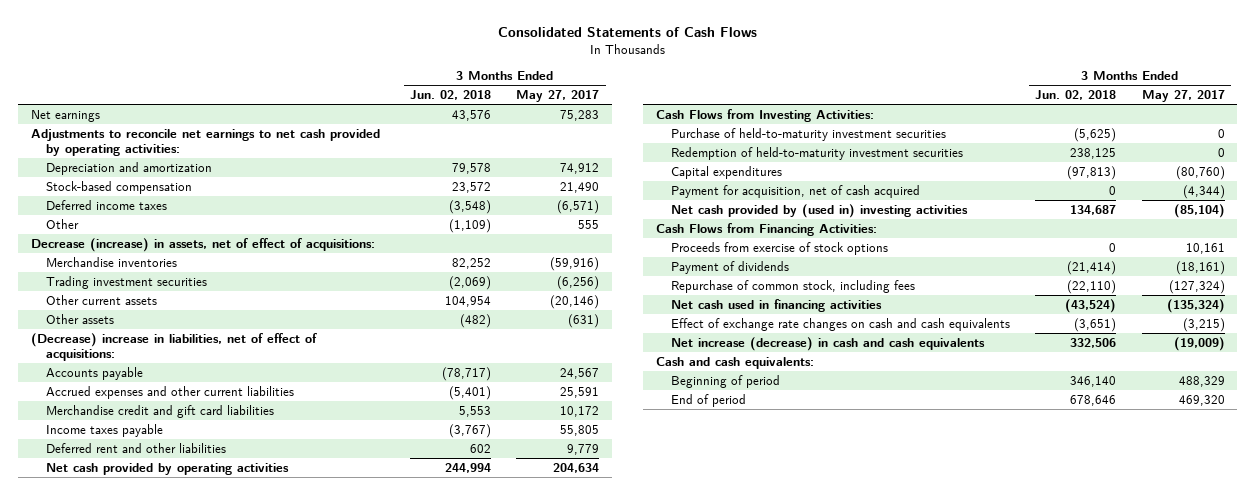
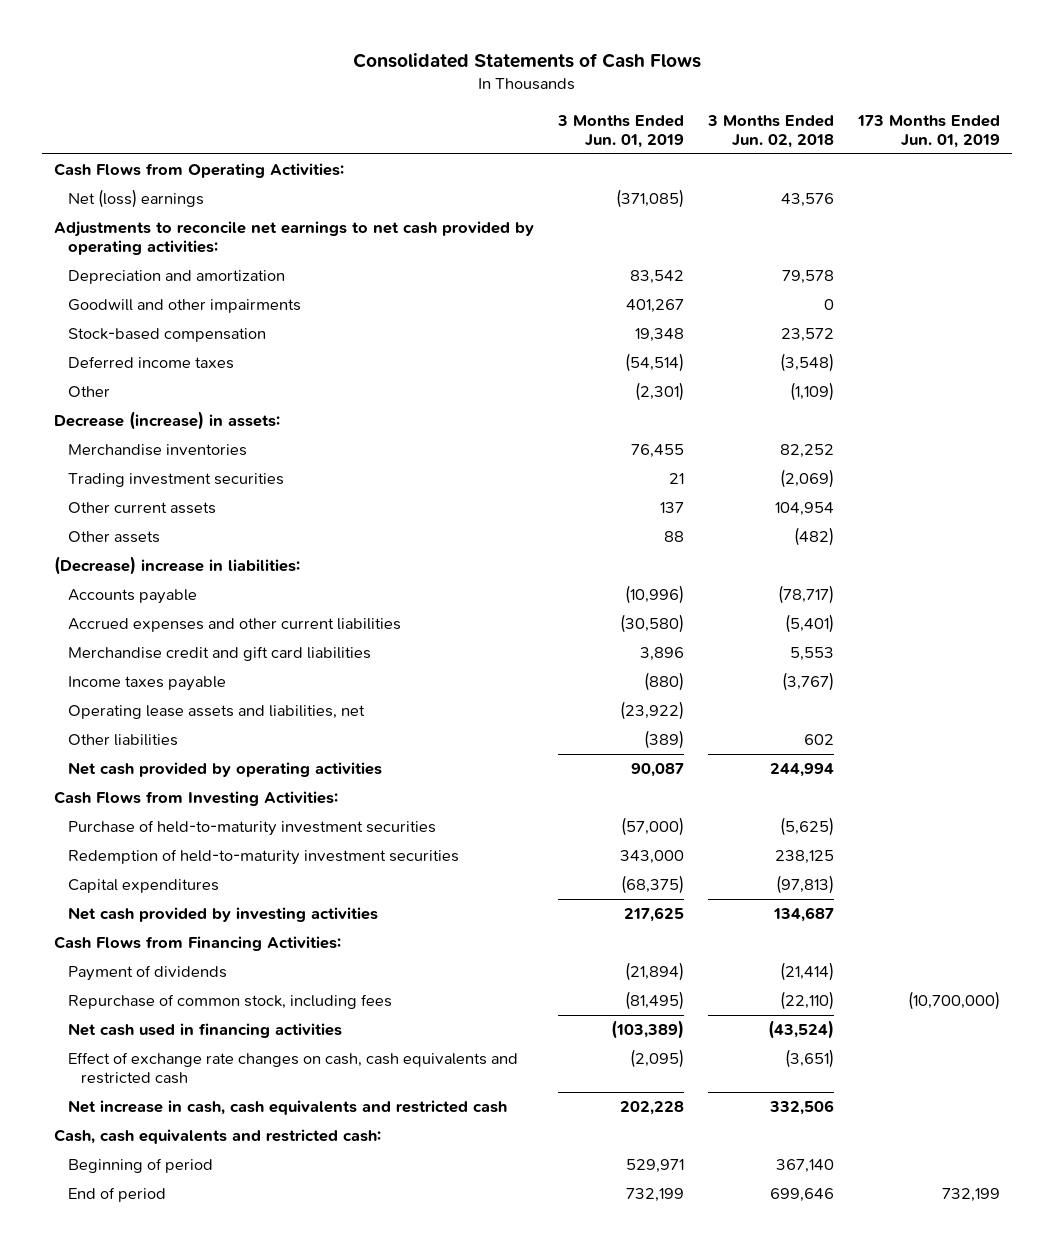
- | 3 Months Ended Jun. 02, 2018 | 3 Months Ended May 27, 2017
+ | 3 Months Ended Jun. 01, 2019 | 3 Months Ended Jun. 02, 2018 | 173 Months Ended Jun. 01, 2019
- Net earnings | 43,576 | 75,283
+ Cash Flows from Operating Activities:
+ Net (loss) earnings | (371,085) | 43,576 |
+ Goodwill and other impairments | 401,267 | 0 |
- Decrease (increase) in assets, net of effect of acquisitions:
+ Decrease (increase) in assets:
- (Decrease) increase in liabilities, net of effect of acquisitions:
+ (Decrease) increase in liabilities:
- Deferred rent and other liabilities | 602 | 9,779
+ Operating lease assets and liabilities, net | (23,922) | |
+ Other liabilities | (389) | 602 |
- Payment for acquisition, net of cash acquired | 0 | (4,344)
- Net cash provided by (used in) investing activities | 134,687 | (85,104)
+ Net cash provided by investing activities | 217,625 | 134,687 |
- Proceeds from exercise of stock options | 0 | 10,161
- Effect of exchange rate changes on cash and cash equivalents | (3,651) | (3,215)
- Net increase (decrease) in cash and cash equivalents | 332,506 | (19,009)
- Cash and cash equivalents:
- Beginning of period | 346,140 | 488,329
- End of period | 678,646 | 469,320
+ Effect of exchange rate changes on cash, cash equivalents and restricted cash | (2,095) | (3,651) |
+ Net increase in cash, cash equivalents and restricted cash | 202,228 | 332,506 |
+ Cash, cash equivalents and restricted cash:
+ Beginning of period | 529,971 | 367,140 |
+ End of period | 732,199 | 699,646 | 732,199

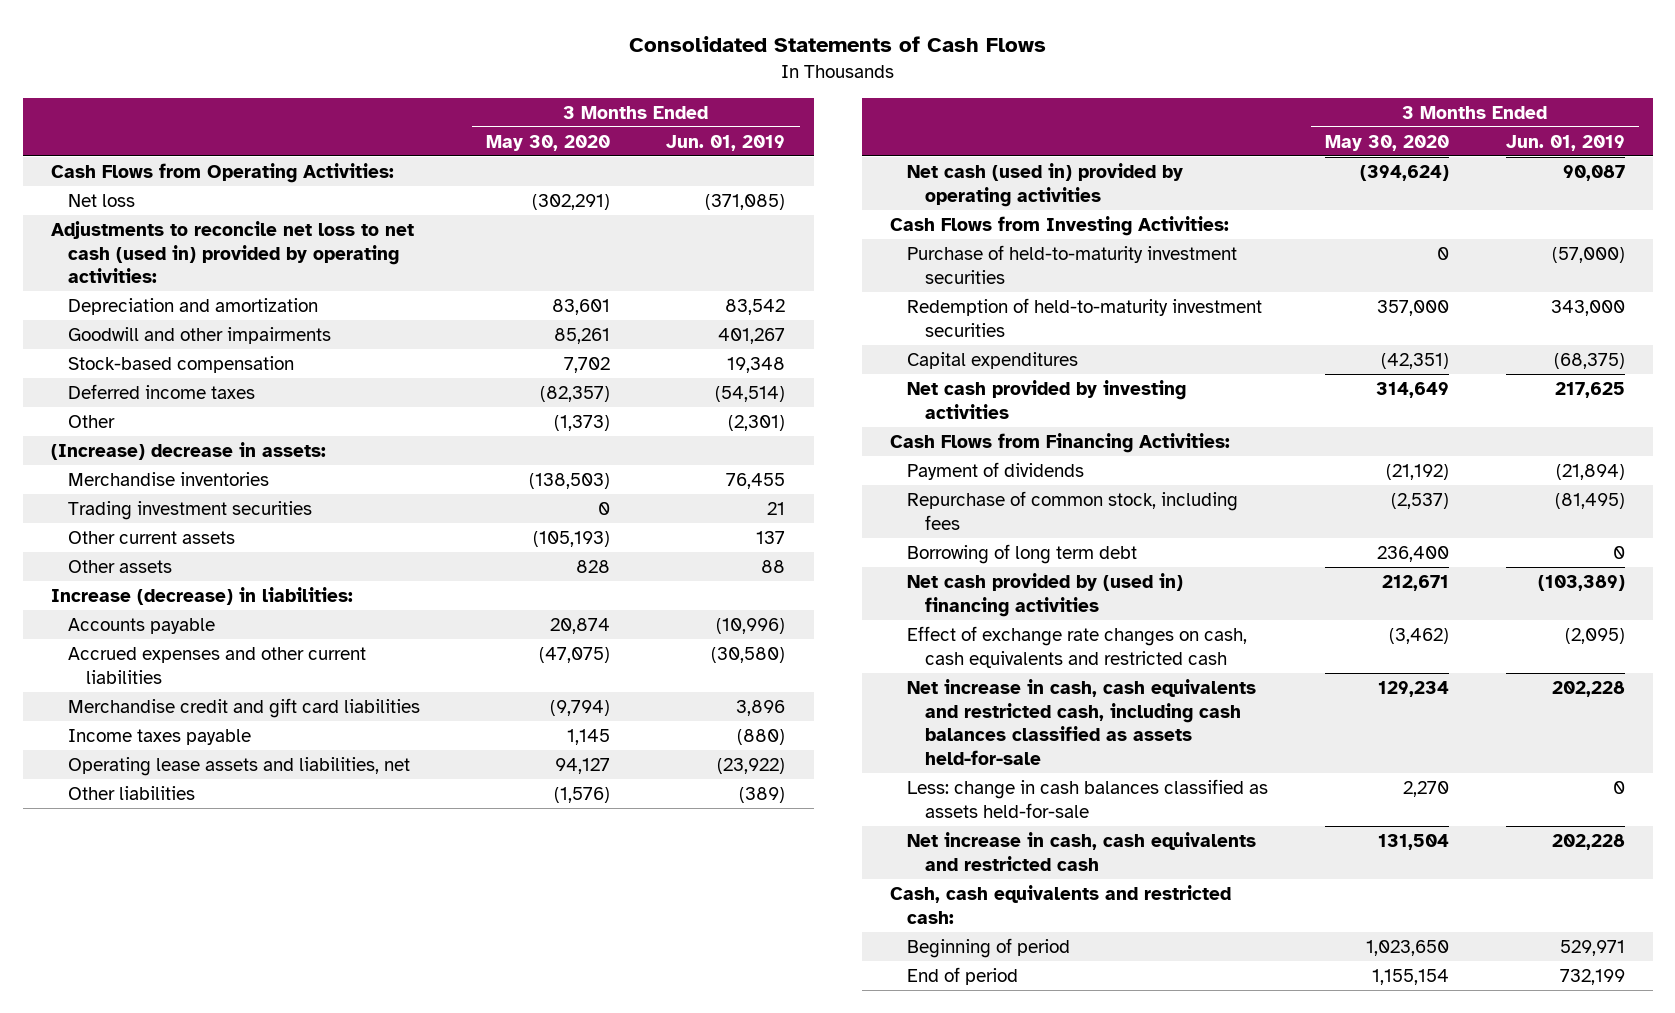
- | 3 Months Ended Jun. 01, 2019 | 3 Months Ended Jun. 02, 2018 | 173 Months Ended Jun. 01, 2019
+ | 3 Months Ended May 30, 2020 | 3 Months Ended Jun. 01, 2019
- Net (loss) earnings | (371,085) | 43,576 |
- Adjustments to reconcile net earnings to net cash provided by operating activities:
+ Net loss | (302,291) | (371,085)
+ Adjustments to reconcile net loss to net cash (used in) provided by operating activities:
- Decrease (increase) in assets:
+ (Increase) decrease in assets:
- (Decrease) increase in liabilities:
+ Increase (decrease) in liabilities:
- Net cash provided by operating activities | 90,087 | 244,994 |
+ Net cash (used in) provided by operating activities | (394,624) | 90,087
- Net cash used in financing activities | (103,389) | (43,524) |
+ Borrowing of long term debt | 236,400 | 0
+ Net cash provided by (used in) financing activities | 212,671 | (103,389)
+ Net increase in cash, cash equivalents and restricted cash, including cash balances classified as assets held-for-sale | 129,234 | 202,228
+ Less: change in cash balances classified as assets held-for-sale | 2,270 | 0

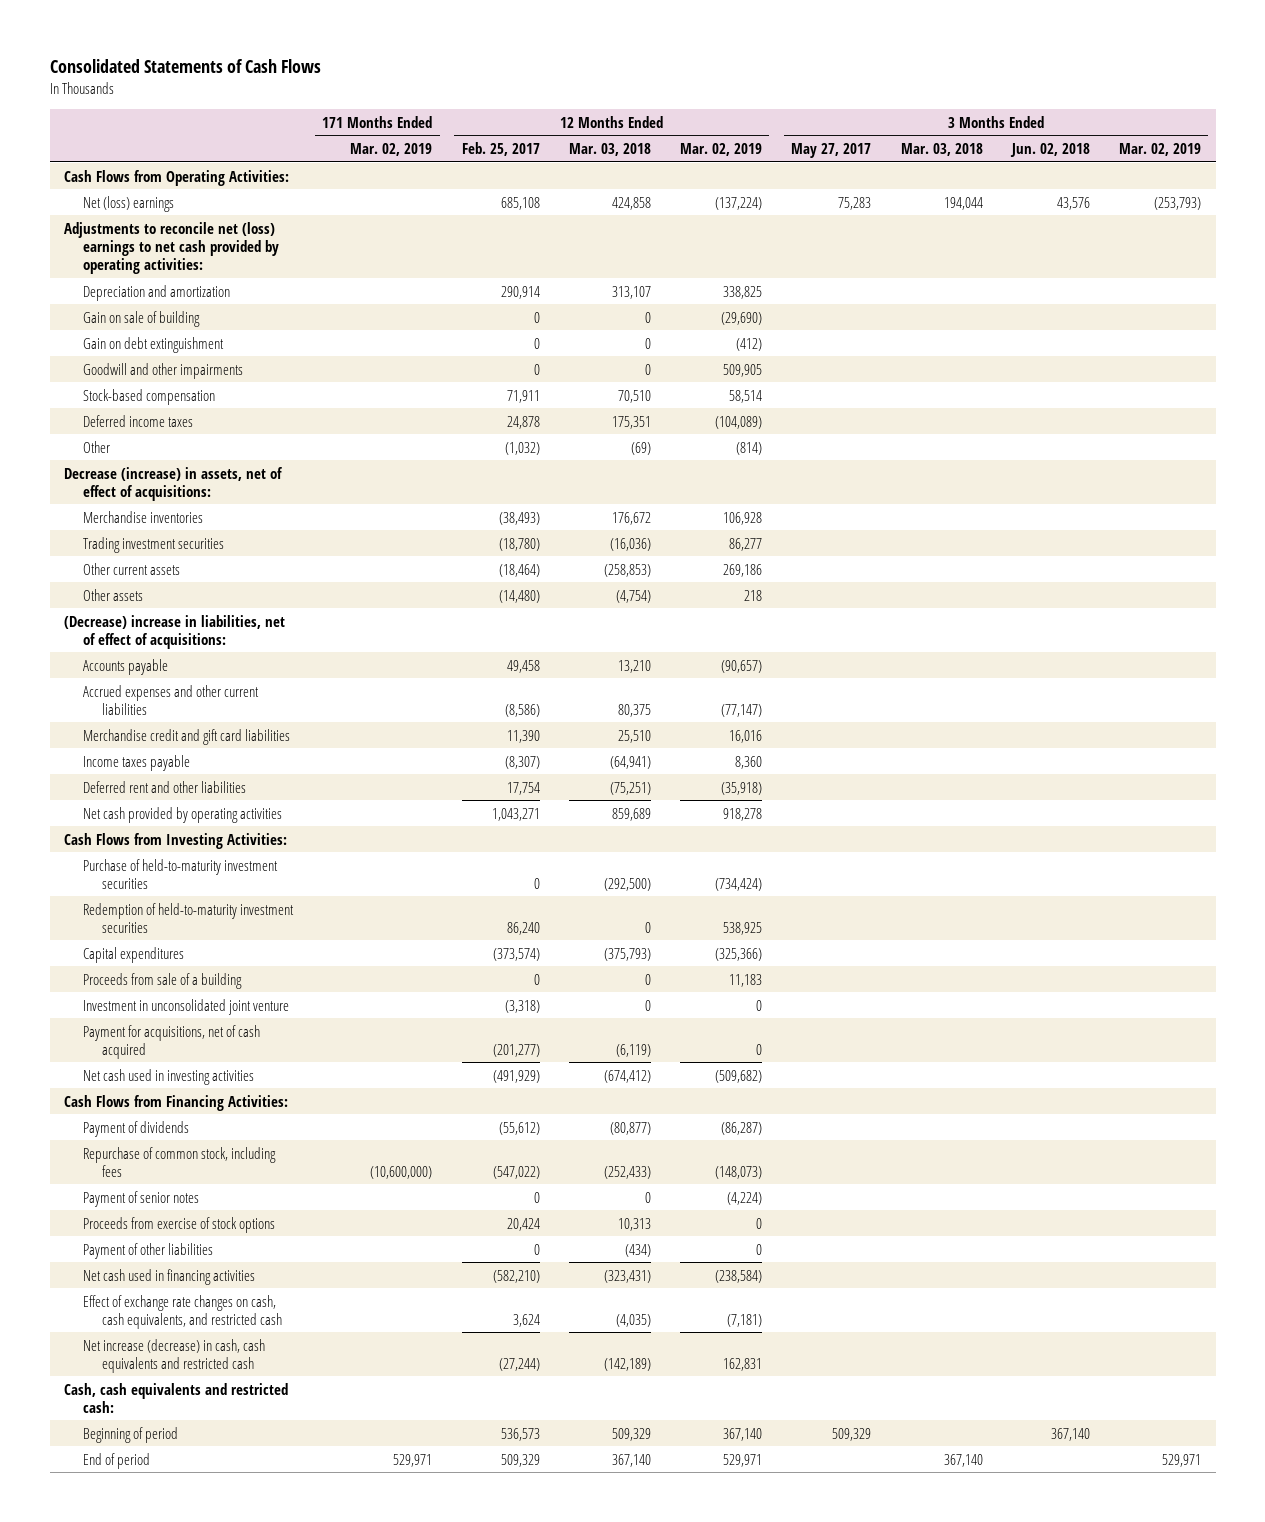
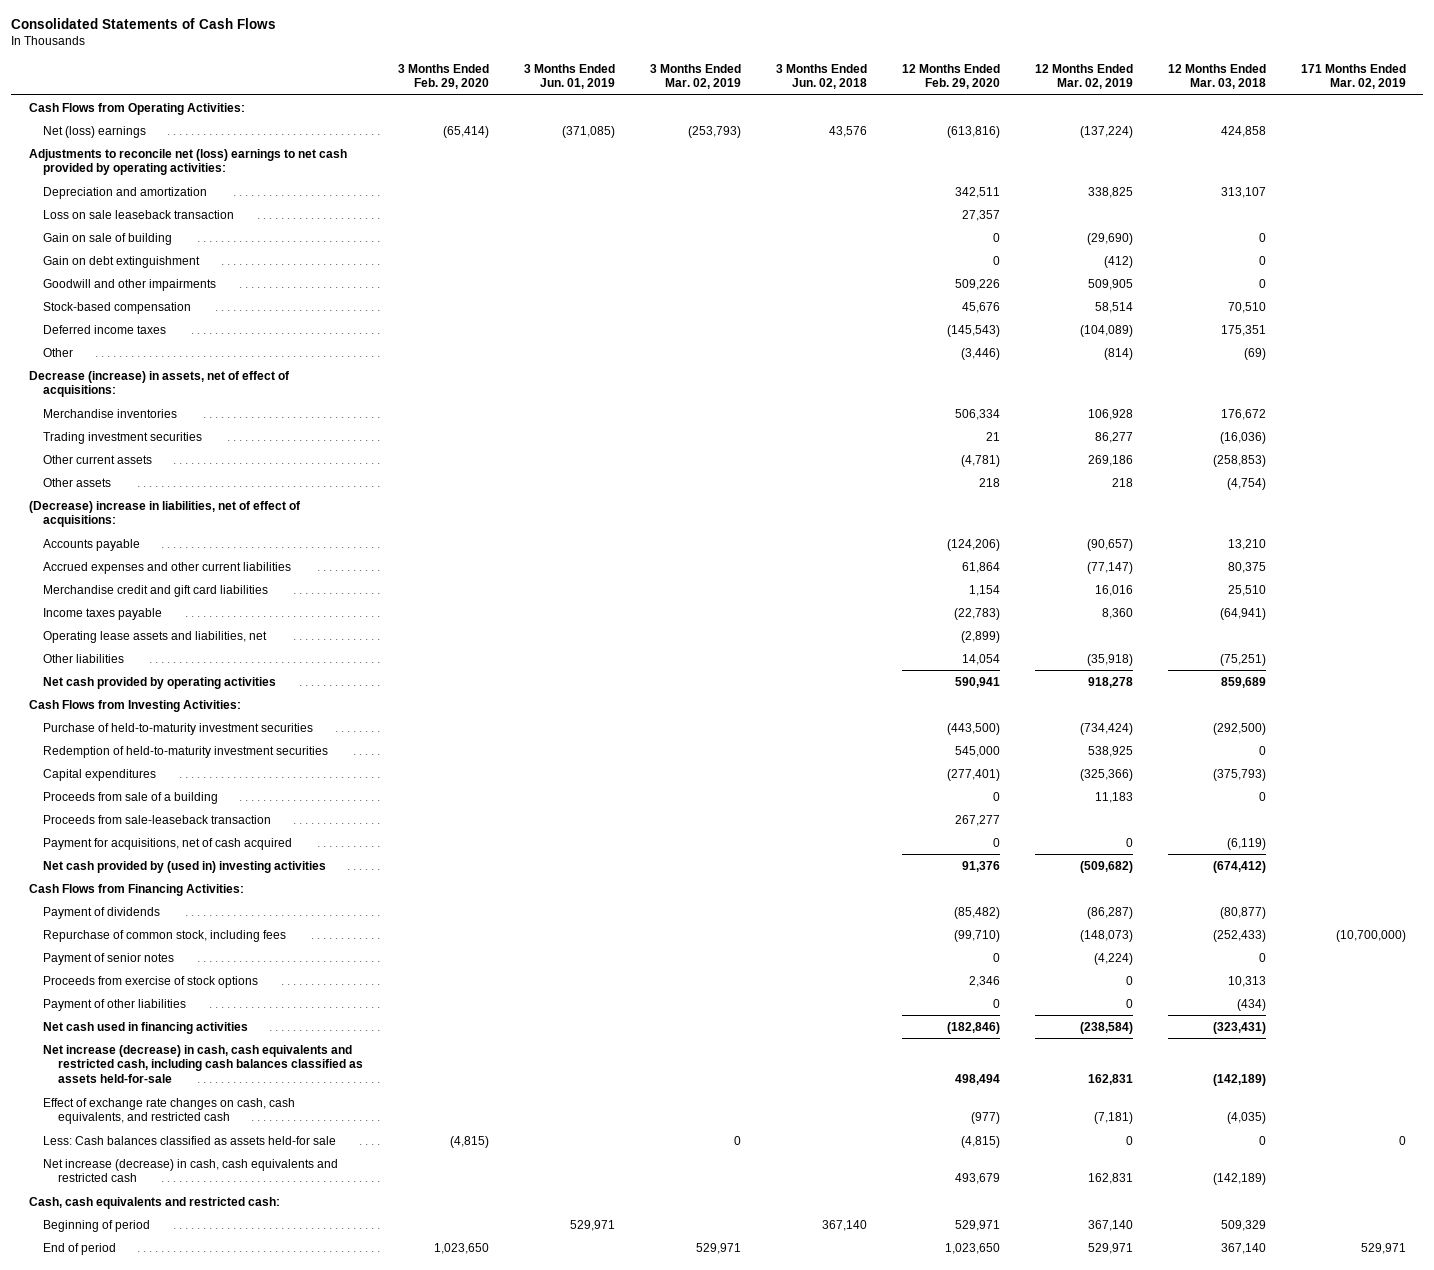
- | 171 Months Ended Mar. 02, 2019 | 12 Months Ended Feb. 25, 2017 | 12 Months Ended Mar. 03, 2018 | 12 Months Ended Mar. 02, 2019 | 3 Months Ended May 27, 2017 | 3 Months Ended Mar. 03, 2018 | 3 Months Ended Jun. 02, 2018 | 3 Months Ended Mar. 02, 2019
+ | 3 Months Ended Feb. 29, 2020 | 3 Months Ended Jun. 01, 2019 | 3 Months Ended Mar. 02, 2019 | 3 Months Ended Jun. 02, 2018 | 12 Months Ended Feb. 29, 2020 | 12 Months Ended Mar. 02, 2019 | 12 Months Ended Mar. 03, 2018 | 171 Months Ended Mar. 02, 2019
+ Loss on sale leaseback transaction | | | | | 27,357 | | |
- Deferred rent and other liabilities | | 17,754 | (75,251) | (35,918) | | | |
+ Operating lease assets and liabilities, net | | | | | (2,899) | | |
+ Other liabilities | | | | | 14,054 | (35,918) | (75,251) |
- Investment in unconsolidated joint venture | | (3,318) | 0 | 0 | | | |
+ Proceeds from sale-leaseback transaction | | | | | 267,277 | | |
- Net cash used in investing activities | | (491,929) | (674,412) | (509,682) | | | |
+ Net cash provided by (used in) investing activities | | | | | 91,376 | (509,682) | (674,412) |
- Repurchase of common stock, including fees | (10,600,000) | (547,022) | (252,433) | (148,073) | | | |
+ Repurchase of common stock, including fees | | | | | (99,710) | (148,073) | (252,433) | (10,700,000)
+ Net increase (decrease) in cash, cash equivalents and restricted cash, including cash balances classified as assets held-for-sale | | | | | 498,494 | 162,831 | (142,189) |
+ Less: Cash balances classified as assets held-for sale | (4,815) | | 0 | | (4,815) | 0 | 0 | 0

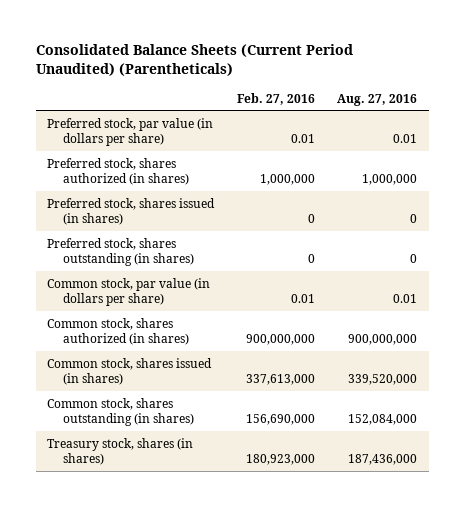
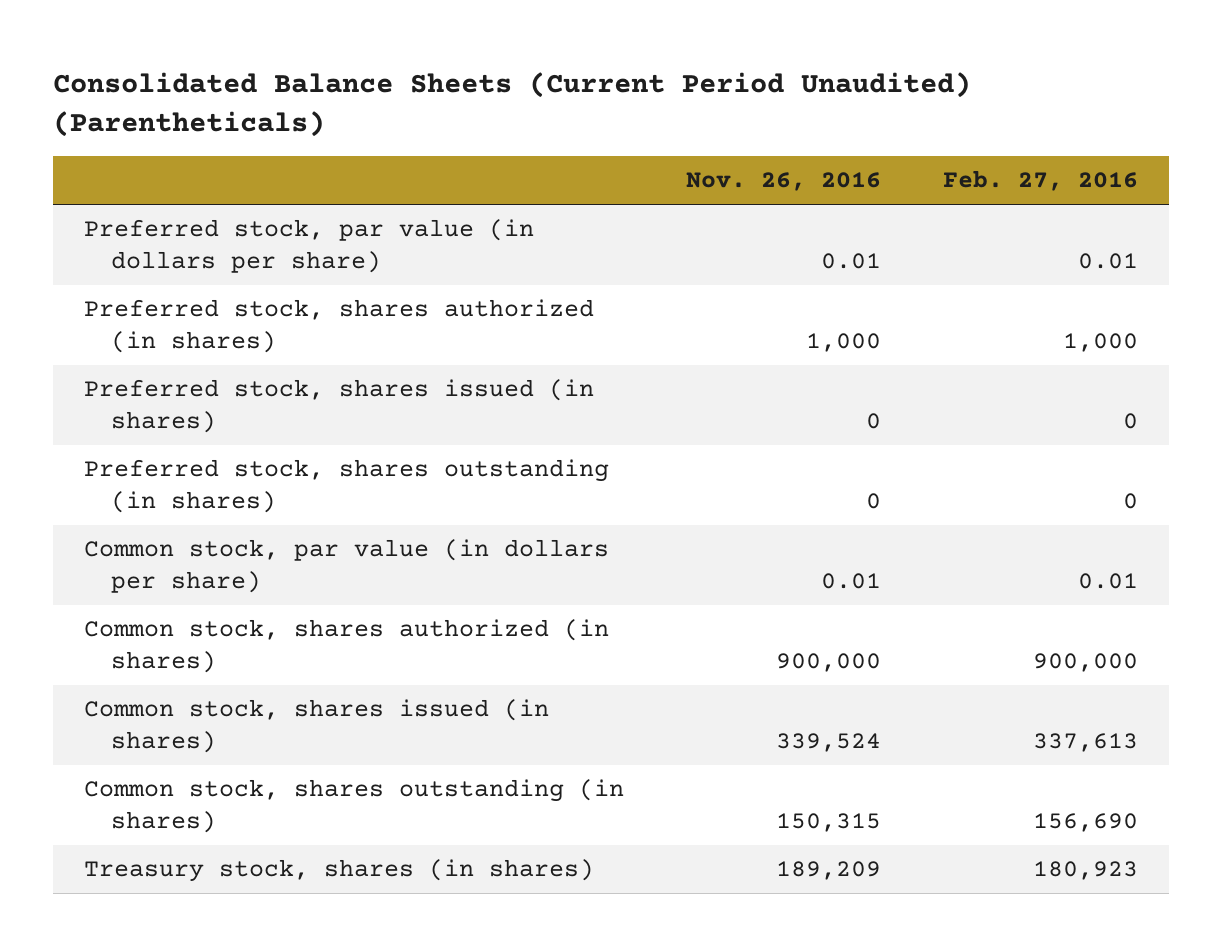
- | Feb. 27, 2016 | Aug. 27, 2016
+ | Nov. 26, 2016 | Feb. 27, 2016
- Preferred stock, shares authorized (in shares) | 1,000,000 | 1,000,000
+ Preferred stock, shares authorized (in shares) | 1,000 | 1,000
- Common stock, shares authorized (in shares) | 900,000,000 | 900,000,000
- Common stock, shares issued (in shares) | 337,613,000 | 339,520,000
- Common stock, shares outstanding (in shares) | 156,690,000 | 152,084,000
- Treasury stock, shares (in shares) | 180,923,000 | 187,436,000
+ Common stock, shares authorized (in shares) | 900,000 | 900,000
+ Common stock, shares issued (in shares) | 339,524 | 337,613
+ Common stock, shares outstanding (in shares) | 150,315 | 156,690
+ Treasury stock, shares (in shares) | 189,209 | 180,923

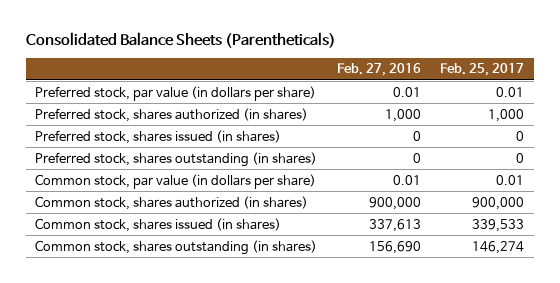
- Consolidated Balance Sheets (Current Period Unaudited) (Parentheticals)
+ Consolidated Balance Sheets (Parentheticals)
- | Nov. 26, 2016 | Feb. 27, 2016
+ | Feb. 27, 2016 | Feb. 25, 2017
- Treasury stock, shares (in shares) | 189,209 | 180,923

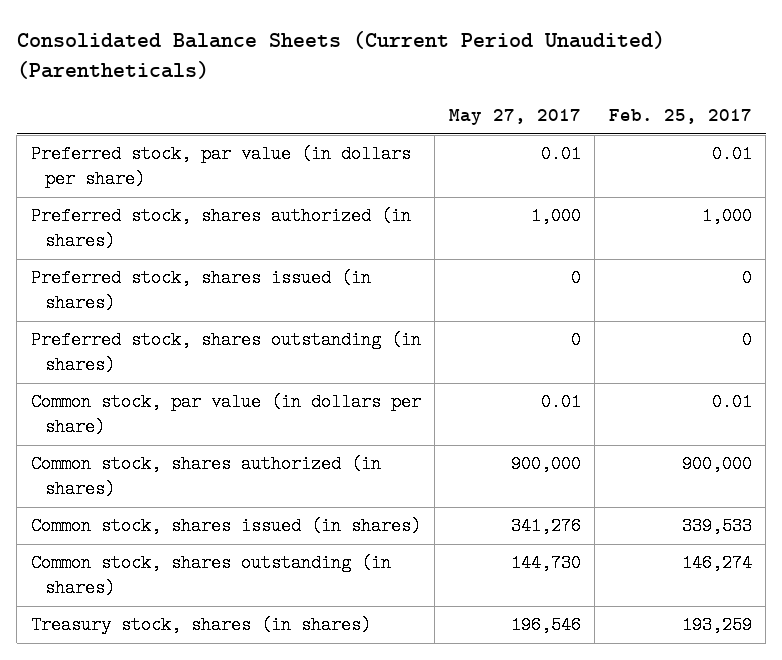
- Consolidated Balance Sheets (Parentheticals)
+ Consolidated Balance Sheets (Current Period Unaudited) (Parentheticals)
- | Feb. 27, 2016 | Feb. 25, 2017
+ | May 27, 2017 | Feb. 25, 2017
+ Treasury stock, shares (in shares) | 196,546 | 193,259

